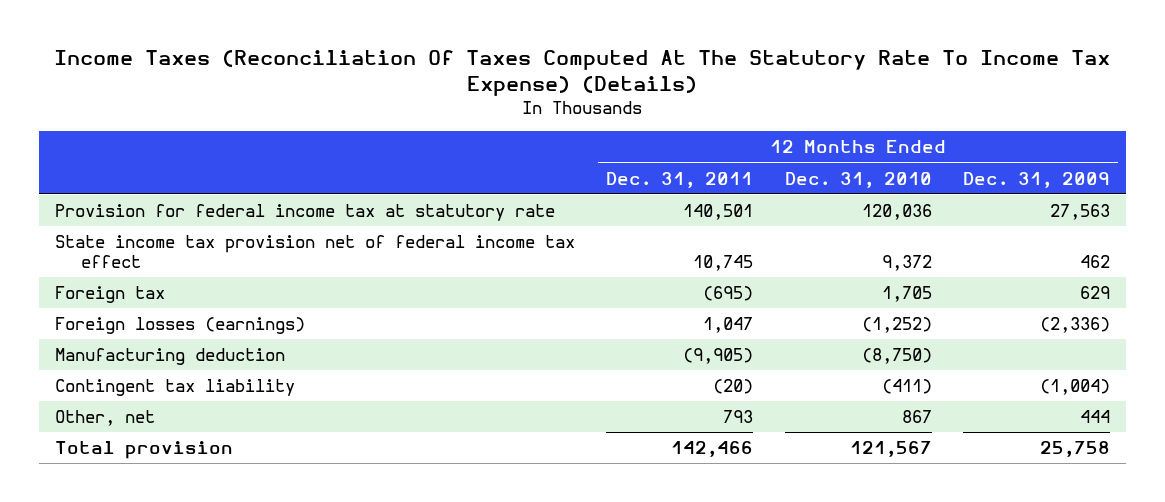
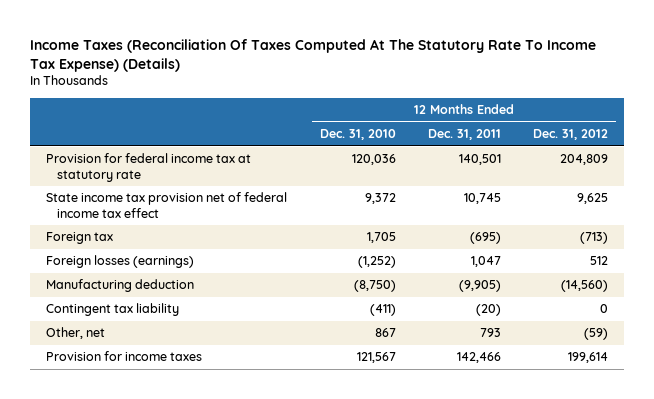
- | 12 Months Ended Dec. 31, 2011 | 12 Months Ended Dec. 31, 2010 | 12 Months Ended Dec. 31, 2009
+ | 12 Months Ended Dec. 31, 2010 | 12 Months Ended Dec. 31, 2011 | 12 Months Ended Dec. 31, 2012
- Total provision | 142,466 | 121,567 | 25,758
+ Provision for income taxes | 121,567 | 142,466 | 199,614

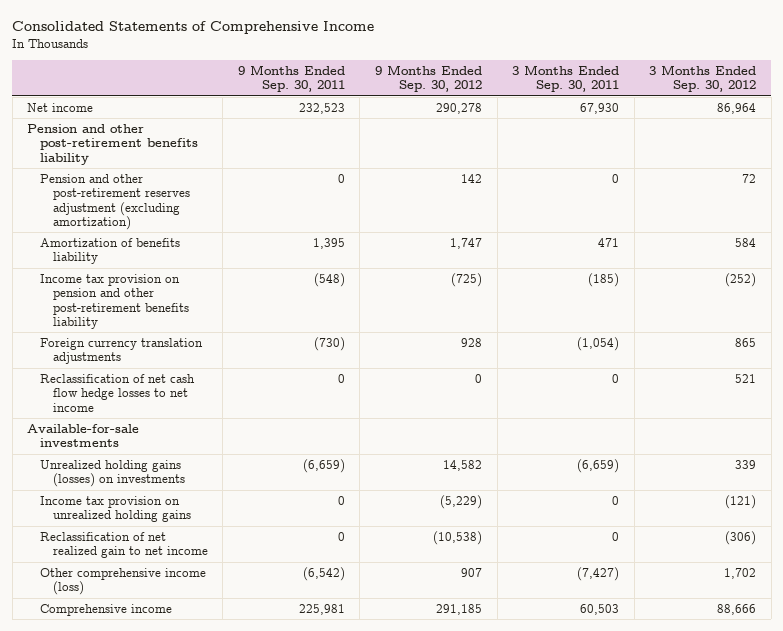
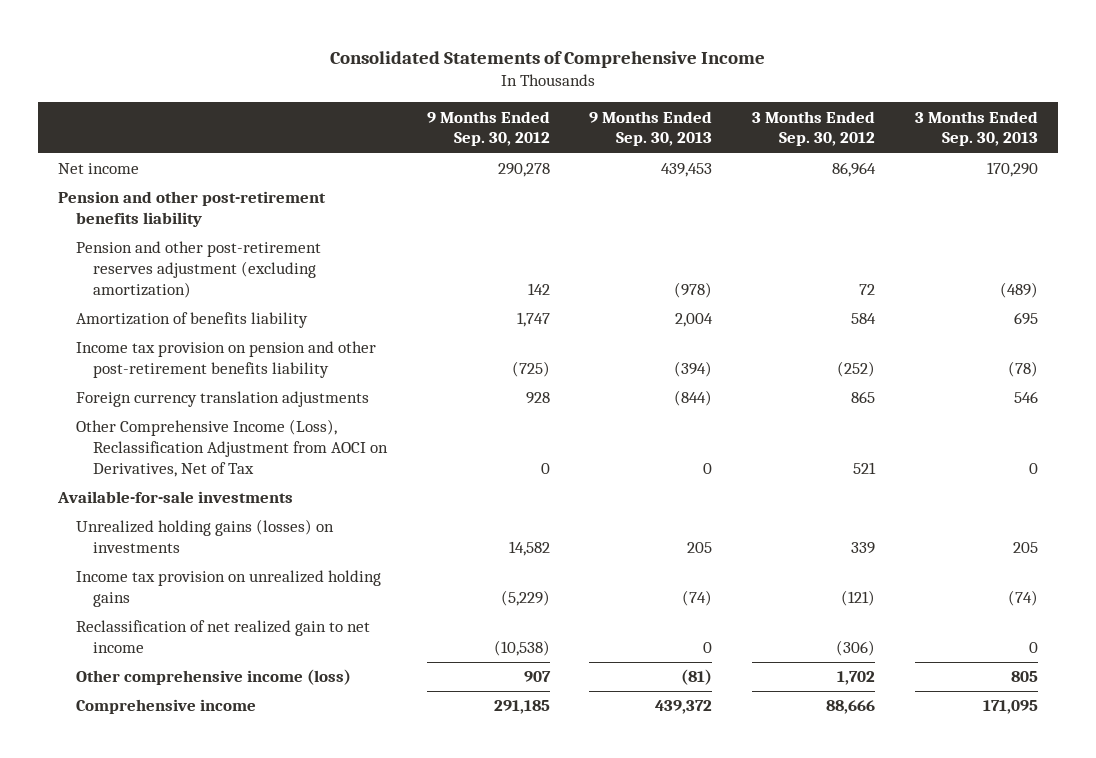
- | 9 Months Ended Sep. 30, 2011 | 9 Months Ended Sep. 30, 2012 | 3 Months Ended Sep. 30, 2011 | 3 Months Ended Sep. 30, 2012
+ | 9 Months Ended Sep. 30, 2012 | 9 Months Ended Sep. 30, 2013 | 3 Months Ended Sep. 30, 2012 | 3 Months Ended Sep. 30, 2013
- Reclassification of net cash flow hedge losses to net income | 0 | 0 | 0 | 521
+ Other Comprehensive Income (Loss), Reclassification Adjustment from AOCI on Derivatives, Net of Tax | 0 | 0 | 521 | 0

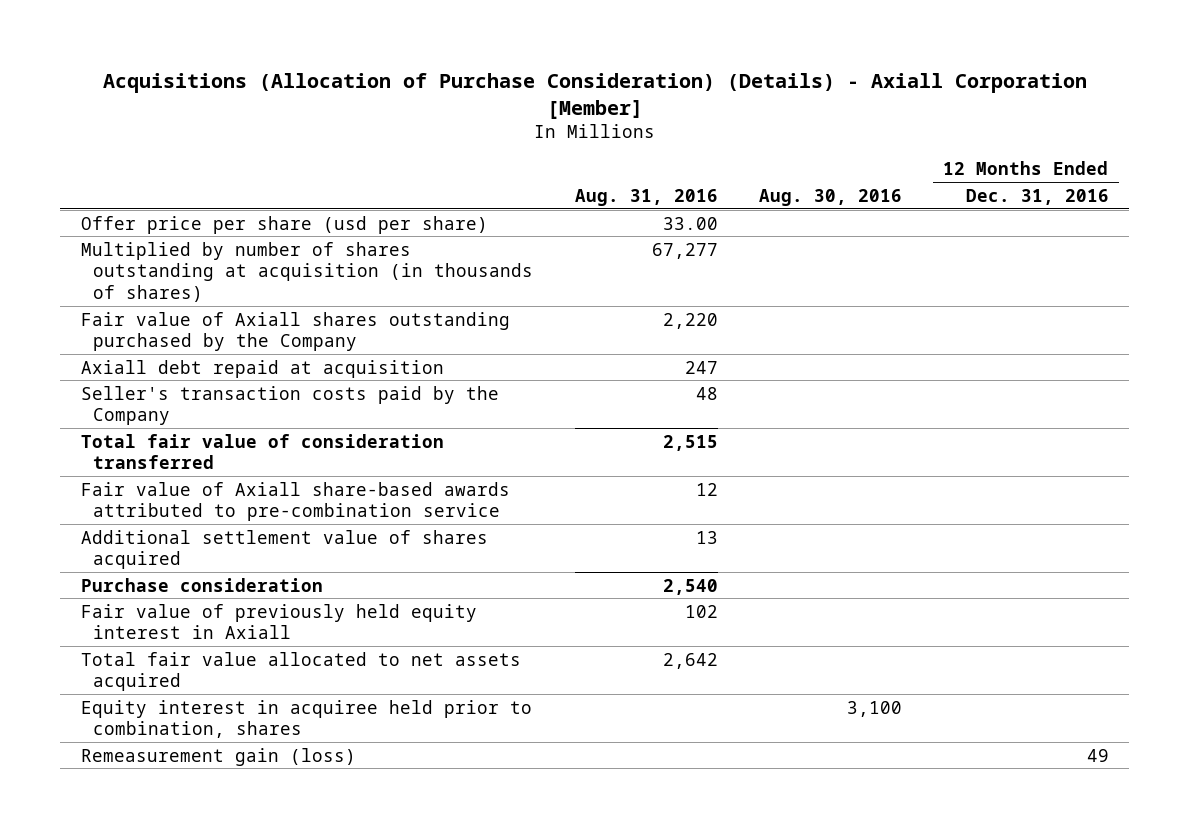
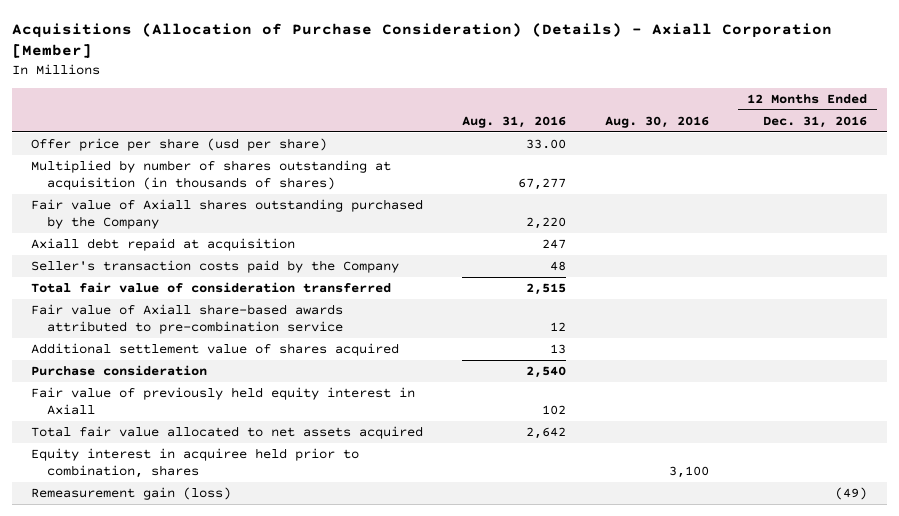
- Remeasurement gain (loss) | | | 49
+ Remeasurement gain (loss) | | | (49)

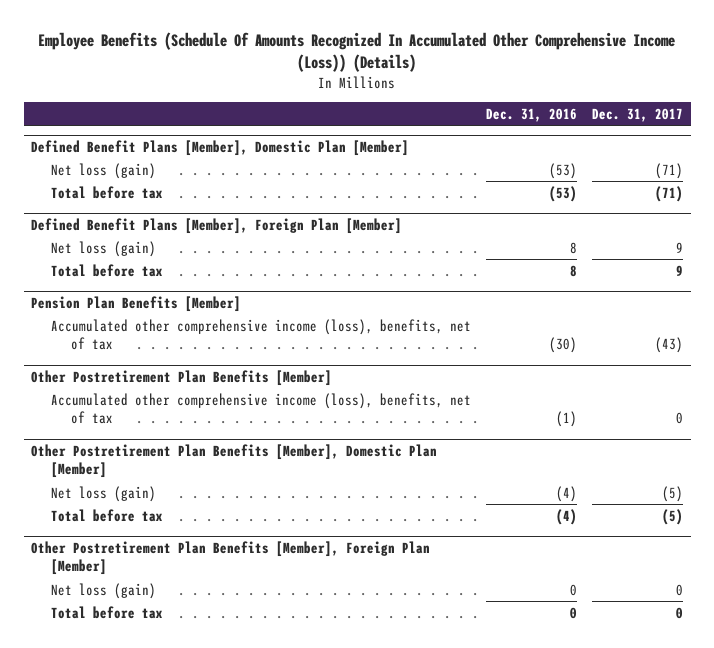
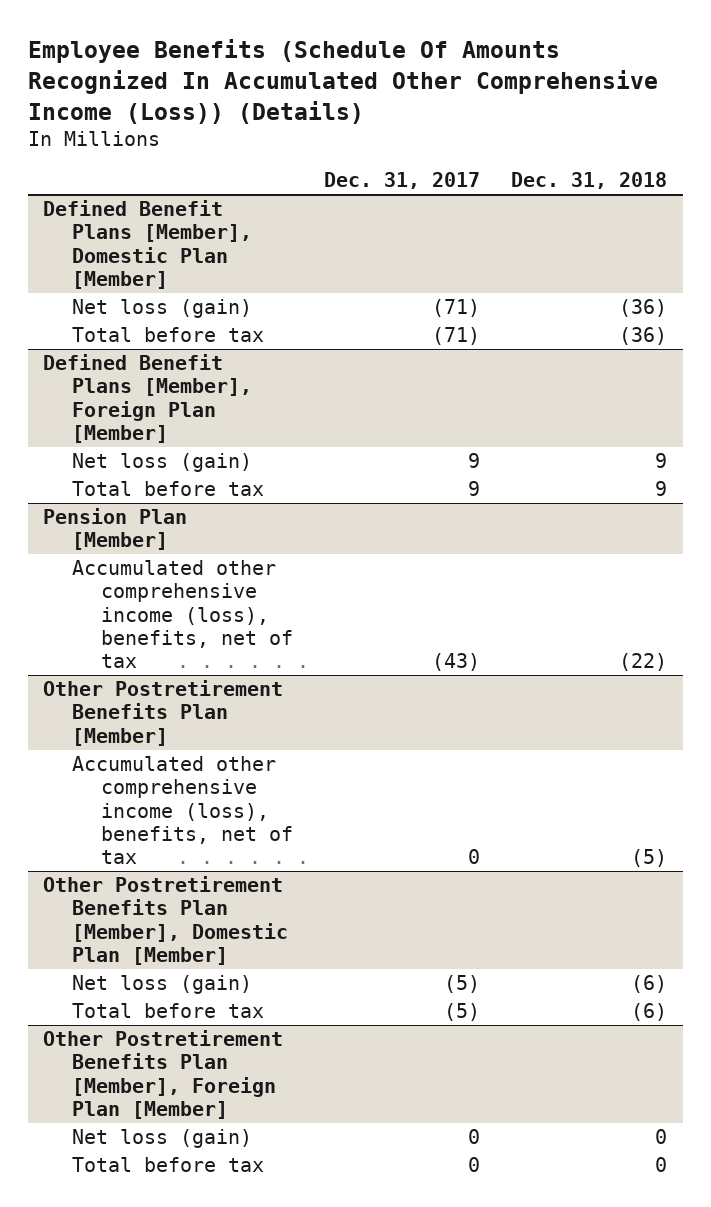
- | Dec. 31, 2016 | Dec. 31, 2017
+ | Dec. 31, 2017 | Dec. 31, 2018
- Pension Plan Benefits [Member]
+ Pension Plan [Member]
- Other Postretirement Plan Benefits [Member]
+ Other Postretirement Benefits Plan [Member]
- Other Postretirement Plan Benefits [Member], Domestic Plan [Member]
+ Other Postretirement Benefits Plan [Member], Domestic Plan [Member]
- Other Postretirement Plan Benefits [Member], Foreign Plan [Member]
+ Other Postretirement Benefits Plan [Member], Foreign Plan [Member]

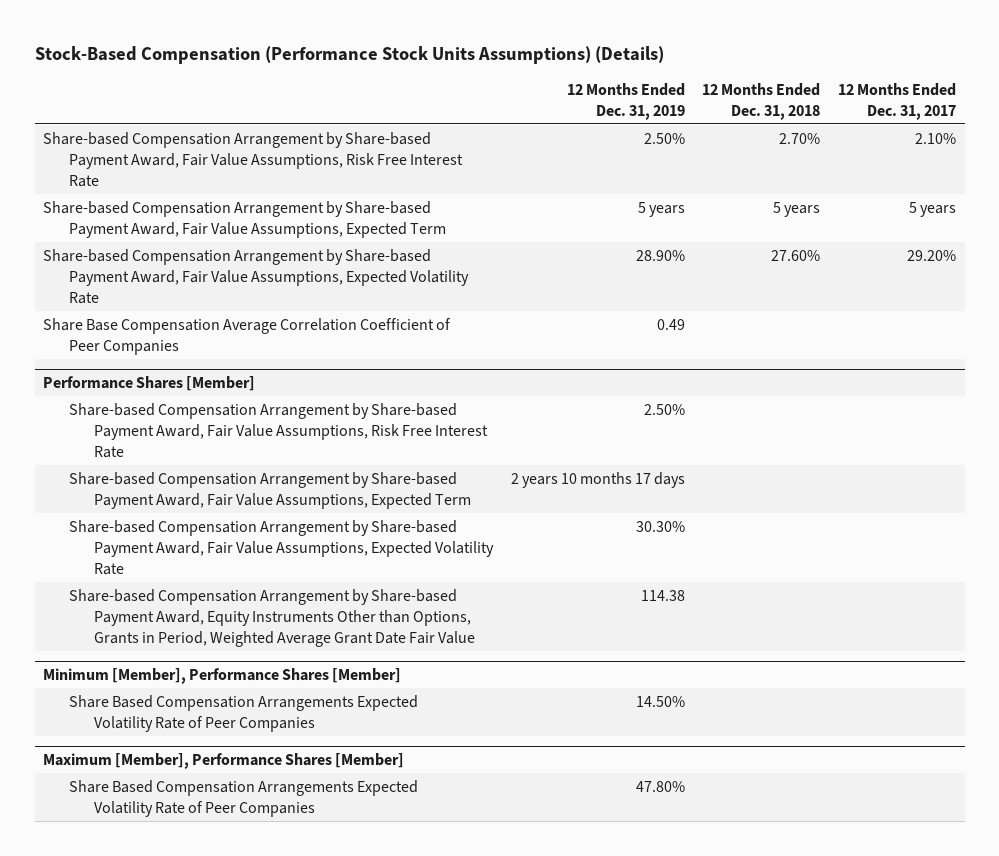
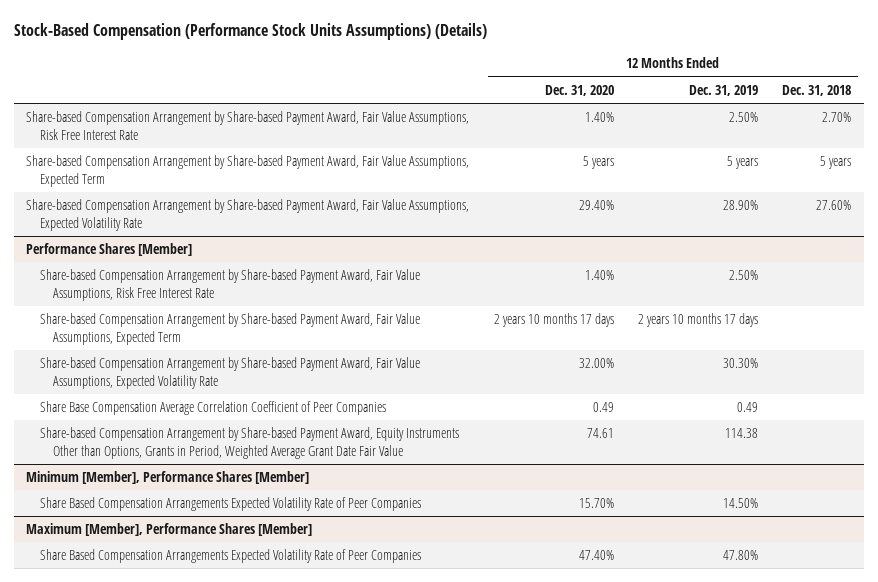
- | 12 Months Ended Dec. 31, 2019 | 12 Months Ended Dec. 31, 2018 | 12 Months Ended Dec. 31, 2017
+ | 12 Months Ended Dec. 31, 2020 | 12 Months Ended Dec. 31, 2019 | 12 Months Ended Dec. 31, 2018
- Share Base Compensation Average Correlation Coefficient of Peer Companies | 0.49 | |
@ Performance Shares [Member]
+ Share Base Compensation Average Correlation Coefficient of Peer Companies | 0.49 | 0.49 |

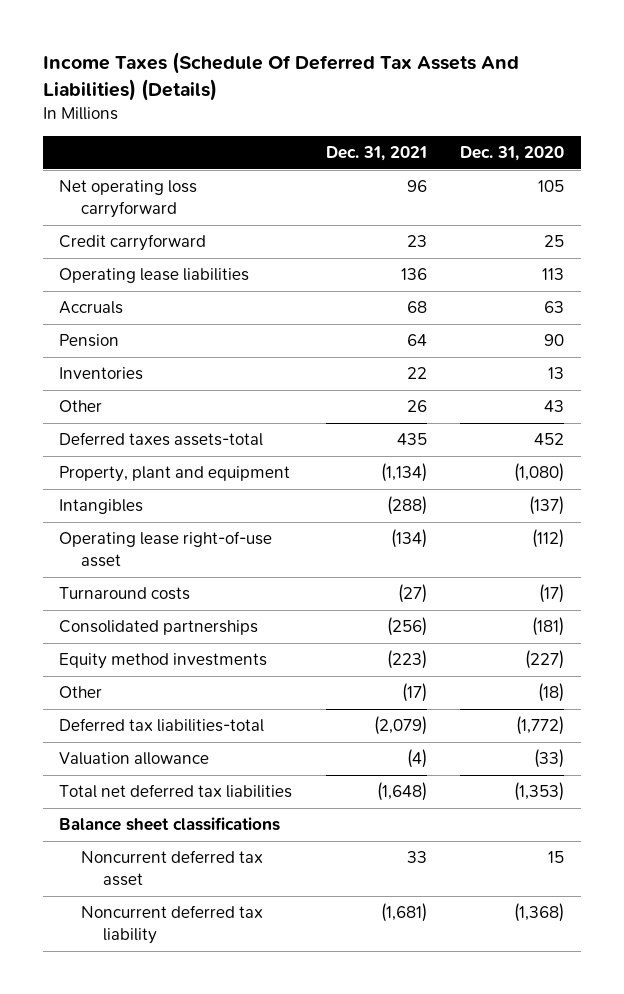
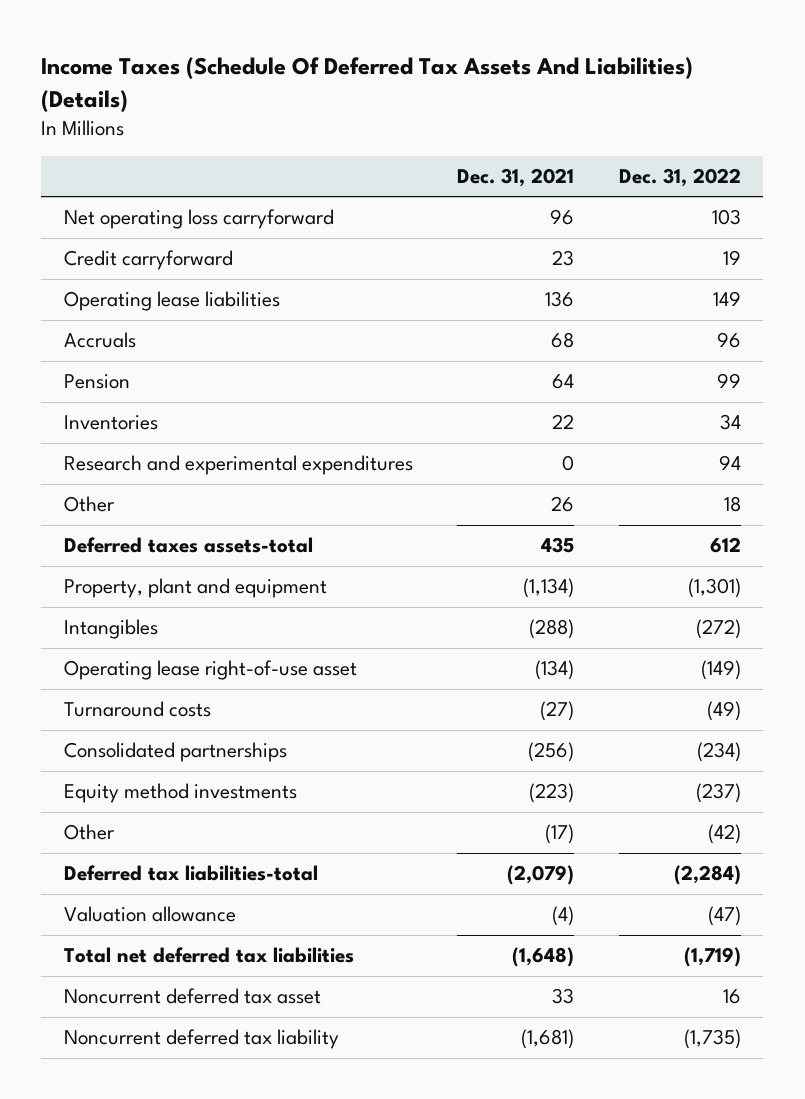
- | Dec. 31, 2021 | Dec. 31, 2020
+ | Dec. 31, 2021 | Dec. 31, 2022
+ Research and experimental expenditures | 0 | 94
- Balance sheet classifications

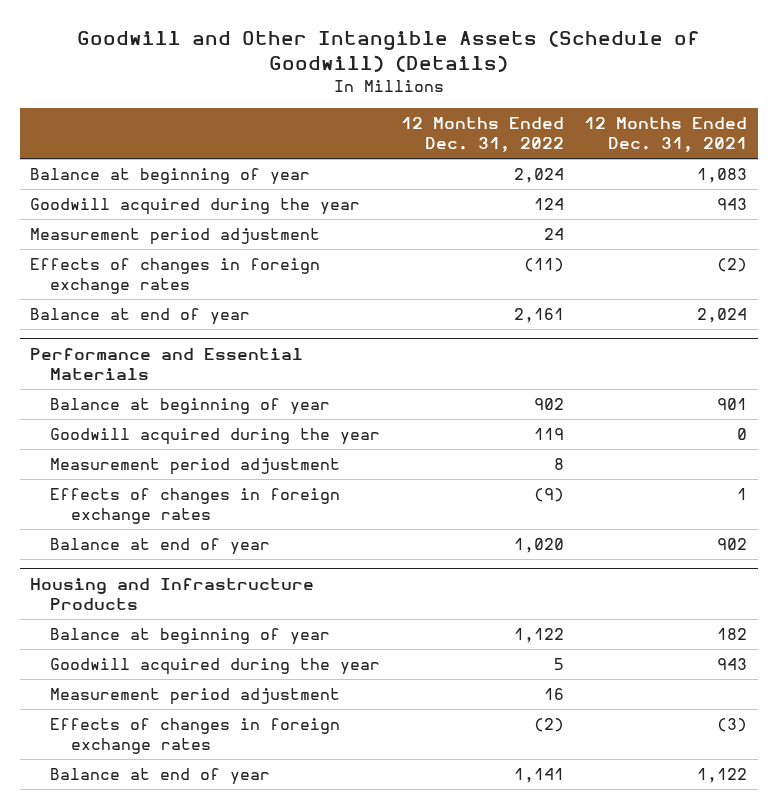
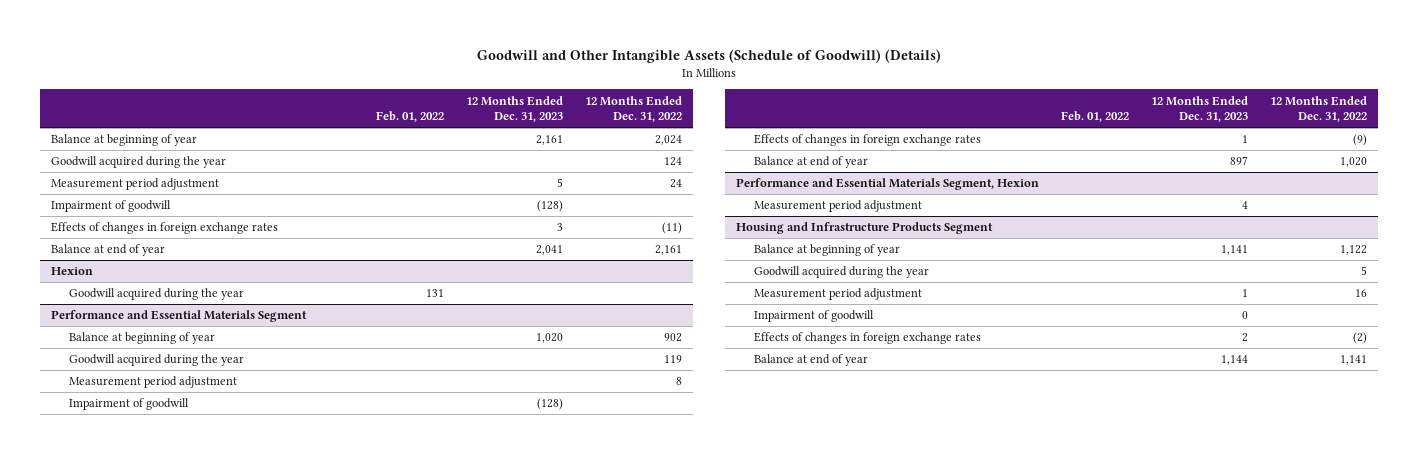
- | 12 Months Ended Dec. 31, 2022 | 12 Months Ended Dec. 31, 2021
+ | Feb. 01, 2022 | 12 Months Ended Dec. 31, 2023 | 12 Months Ended Dec. 31, 2022
+ Impairment of goodwill | | (128) |
- Performance and Essential Materials
+ Hexion
+ Goodwill acquired during the year | 131 | |
+ Performance and Essential Materials Segment
+ Impairment of goodwill | | (128) |
- Housing and Infrastructure Products
+ Performance and Essential Materials Segment, Hexion
+ Measurement period adjustment | | 4 |
+ Housing and Infrastructure Products Segment
+ Impairment of goodwill | | 0 |

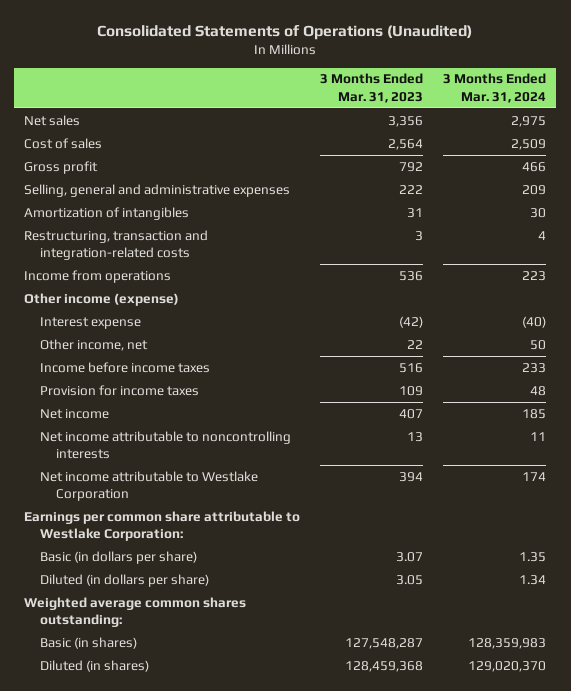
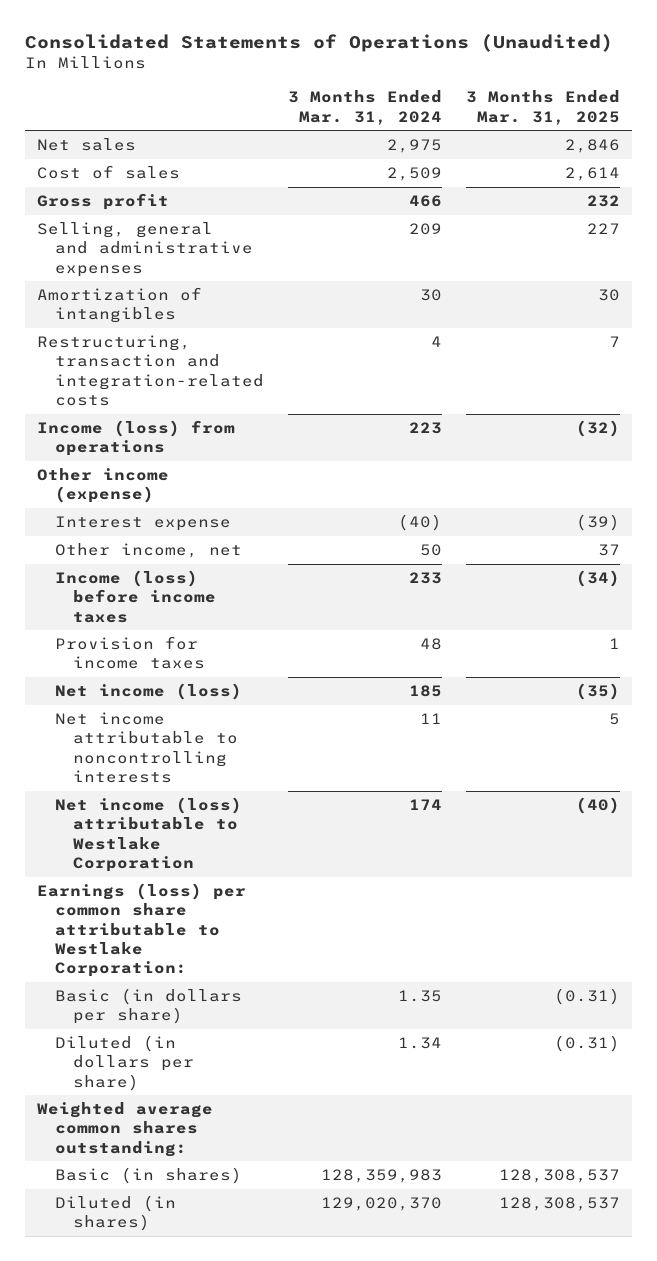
- | 3 Months Ended Mar. 31, 2023 | 3 Months Ended Mar. 31, 2024
+ | 3 Months Ended Mar. 31, 2024 | 3 Months Ended Mar. 31, 2025
- Income from operations | 536 | 223
+ Income (loss) from operations | 223 | (32)
- Income before income taxes | 516 | 233
+ Income (loss) before income taxes | 233 | (34)
- Net income | 407 | 185
+ Net income (loss) | 185 | (35)
- Net income attributable to Westlake Corporation | 394 | 174
- Earnings per common share attributable to Westlake Corporation:
+ Net income (loss) attributable to Westlake Corporation | 174 | (40)
+ Earnings (loss) per common share attributable to Westlake Corporation:

